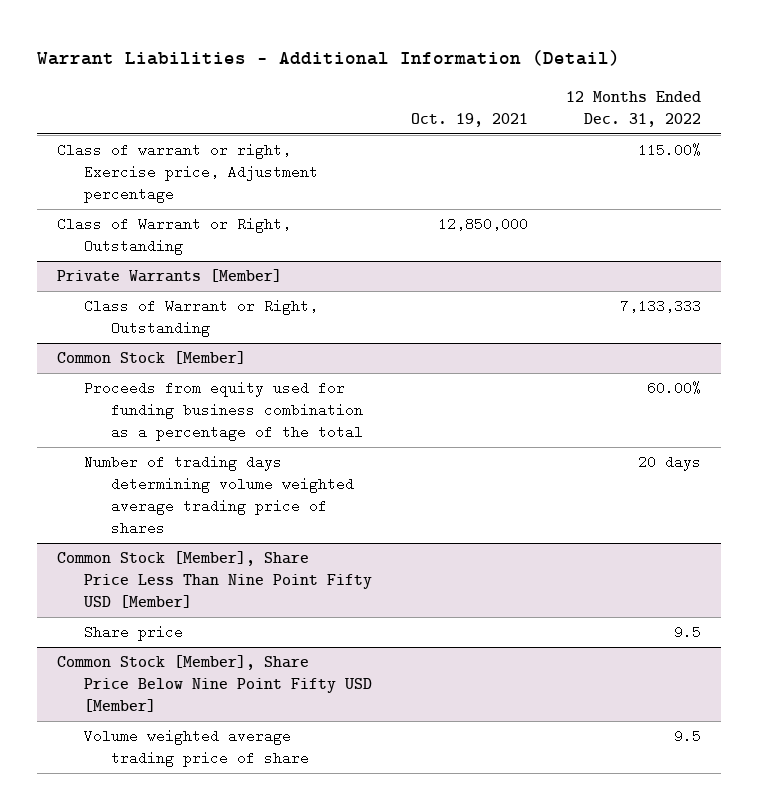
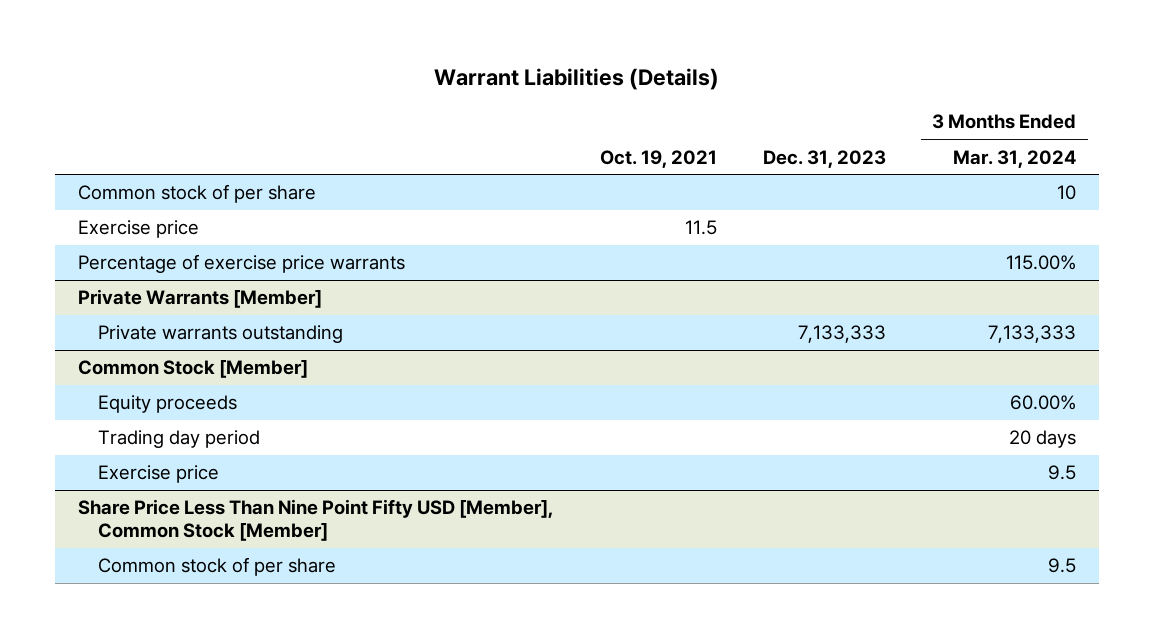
- Warrant Liabilities - Additional Information (Detail)
+ Warrant Liabilities (Details)
- | Oct. 19, 2021 | 12 Months Ended Dec. 31, 2022
+ | Oct. 19, 2021 | Dec. 31, 2023 | 3 Months Ended Mar. 31, 2024
- Class of warrant or right, Exercise price, Adjustment percentage | | 115.00%
- Class of Warrant or Right, Outstanding | 12,850,000 |
+ Common stock of per share | | | 10
+ Exercise price | 11.5 | |
+ Percentage of exercise price warrants | | | 115.00%
@ Private Warrants [Member]
- Class of Warrant or Right, Outstanding | | 7,133,333
+ Private warrants outstanding | | 7,133,333 | 7,133,333
@ Common Stock [Member]
- Proceeds from equity used for funding business combination as a percentage of the total | | 60.00%
- Number of trading days determining volume weighted average trading price of shares | | 20 days
- Common Stock [Member], Share Price Less Than Nine Point Fifty USD [Member]
- Share price | | 9.5
- Common Stock [Member], Share Price Below Nine Point Fifty USD [Member]
- Volume weighted average trading price of share | | 9.5
@ Common Stock [Member]
+ Equity proceeds | | | 60.00%
+ Trading day period | | | 20 days
+ Exercise price | | | 9.5
+ Share Price Less Than Nine Point Fifty USD [Member], Common Stock [Member]
+ Common stock of per share | | | 9.5

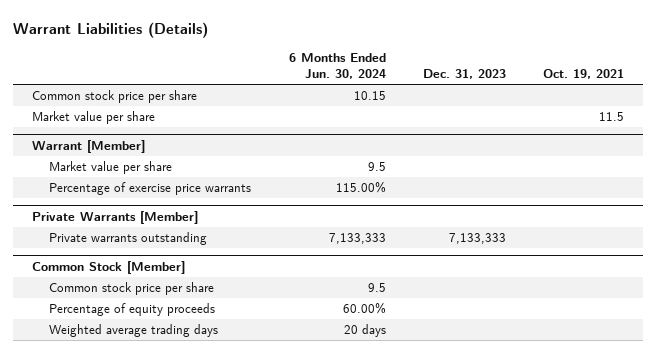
- | Oct. 19, 2021 | Dec. 31, 2023 | 3 Months Ended Mar. 31, 2024
+ | 6 Months Ended Jun. 30, 2024 | Dec. 31, 2023 | Oct. 19, 2021
- Common stock of per share | | | 10
- Exercise price | 11.5 | |
- Percentage of exercise price warrants | | | 115.00%
+ Common stock price per share | 10.15 | |
+ Market value per share | | | 11.5
+ Warrant [Member]
+ Market value per share | 9.5 | |
+ Percentage of exercise price warrants | 115.00% | |
@ Common Stock [Member]
- Equity proceeds | | | 60.00%
- Trading day period | | | 20 days
- Exercise price | | | 9.5
- Share Price Less Than Nine Point Fifty USD [Member], Common Stock [Member]
- Common stock of per share | | | 9.5
@ Common Stock [Member]
+ Common stock price per share | 9.5 | |
+ Percentage of equity proceeds | 60.00% | |
+ Weighted average trading days | 20 days | |

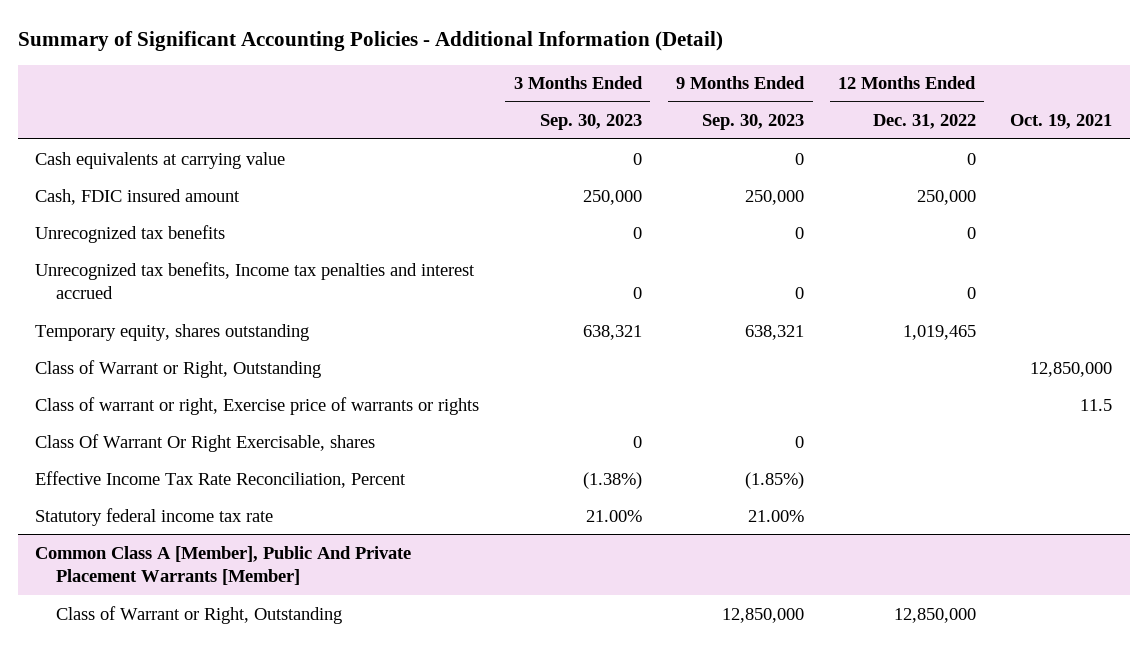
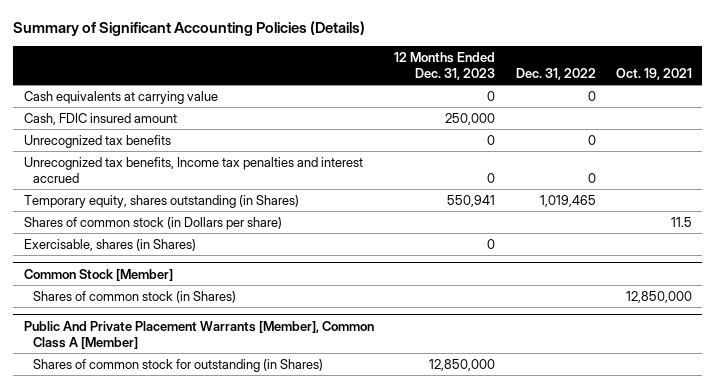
- Summary of Significant Accounting Policies - Additional Information (Detail)
+ Summary of Significant Accounting Policies (Details)
- | 3 Months Ended Sep. 30, 2023 | 9 Months Ended Sep. 30, 2023 | 12 Months Ended Dec. 31, 2022 | Oct. 19, 2021
+ | 12 Months Ended Dec. 31, 2023 | Dec. 31, 2022 | Oct. 19, 2021
- Temporary equity, shares outstanding | 638,321 | 638,321 | 1,019,465 |
- Class of Warrant or Right, Outstanding | | | | 12,850,000
- Class of warrant or right, Exercise price of warrants or rights | | | | 11.5
- Class Of Warrant Or Right Exercisable, shares | 0 | 0 | |
- Effective Income Tax Rate Reconciliation, Percent | (1.38%) | (1.85%) | |
- Statutory federal income tax rate | 21.00% | 21.00% | |
- Common Class A [Member], Public And Private Placement Warrants [Member]
- Class of Warrant or Right, Outstanding | | 12,850,000 | 12,850,000 |
+ Temporary equity, shares outstanding (in Shares) | 550,941 | 1,019,465 |
+ Shares of common stock (in Dollars per share) | | | 11.5
+ Exercisable, shares (in Shares) | 0 | |
+ Common Stock [Member]
+ Shares of common stock (in Shares) | | | 12,850,000
+ Public And Private Placement Warrants [Member], Common Class A [Member]
+ Shares of common stock for outstanding (in Shares) | 12,850,000 | |

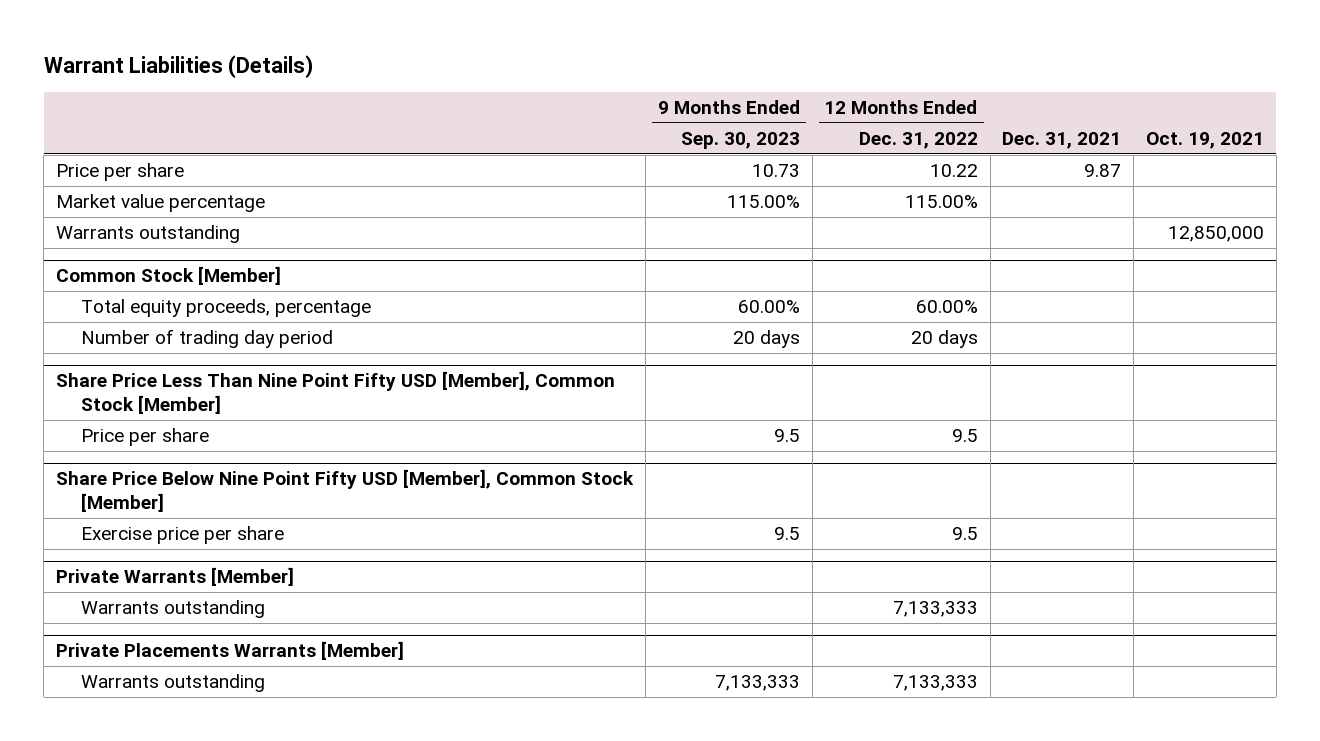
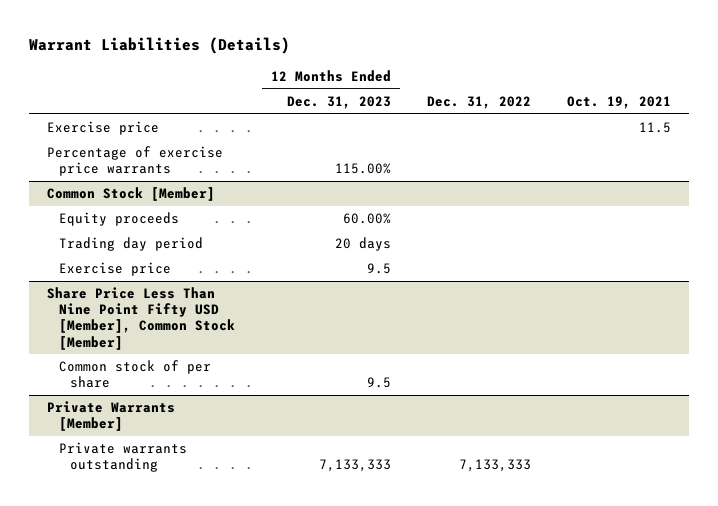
- | 9 Months Ended Sep. 30, 2023 | 12 Months Ended Dec. 31, 2022 | Dec. 31, 2021 | Oct. 19, 2021
+ | 12 Months Ended Dec. 31, 2023 | Dec. 31, 2022 | Oct. 19, 2021
- Price per share | 10.73 | 10.22 | 9.87 |
- Market value percentage | 115.00% | 115.00% | |
- Warrants outstanding | | | | 12,850,000
+ Exercise price | | | 11.5
+ Percentage of exercise price warrants | 115.00% | |
@ Common Stock [Member]
- Total equity proceeds, percentage | 60.00% | 60.00% | |
- Number of trading day period | 20 days | 20 days | |
+ Equity proceeds | 60.00% | |
+ Trading day period | 20 days | |
+ Exercise price | 9.5 | |
@ Share Price Less Than Nine Point Fifty USD [Member], Common Stock [Member]
- Price per share | 9.5 | 9.5 | |
- Share Price Below Nine Point Fifty USD [Member], Common Stock [Member]
- Exercise price per share | 9.5 | 9.5 | |
@ Share Price Less Than Nine Point Fifty USD [Member], Common Stock [Member]
+ Common stock of per share | 9.5 | |
@ Private Warrants [Member]
- Warrants outstanding | | 7,133,333 | |
- Private Placements Warrants [Member]
- Warrants outstanding | 7,133,333 | 7,133,333 | |
@ Private Warrants [Member]
+ Private warrants outstanding | 7,133,333 | 7,133,333 |

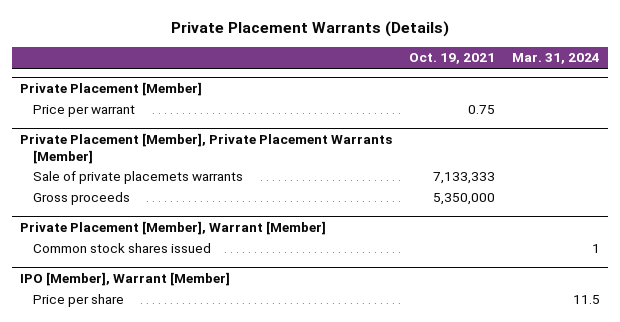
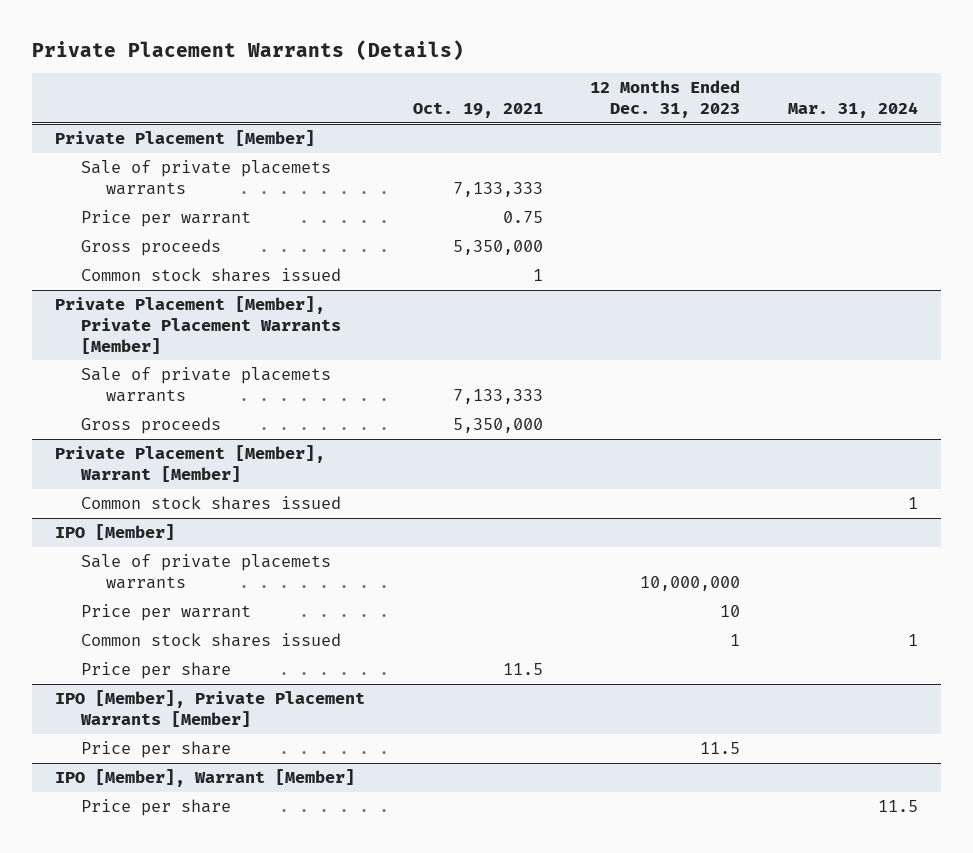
- | Oct. 19, 2021 | Mar. 31, 2024
+ | Oct. 19, 2021 | 12 Months Ended Dec. 31, 2023 | Mar. 31, 2024
@ Private Placement [Member]
+ Sale of private placemets warrants | 7,133,333 | |
+ Gross proceeds | 5,350,000 | |
+ Common stock shares issued | 1 | |
+ IPO [Member]
+ Sale of private placemets warrants | | 10,000,000 |
+ Price per warrant | | 10 |
+ Common stock shares issued | | 1 | 1
+ Price per share | 11.5 | |
+ IPO [Member], Private Placement Warrants [Member]
+ Price per share | | 11.5 |

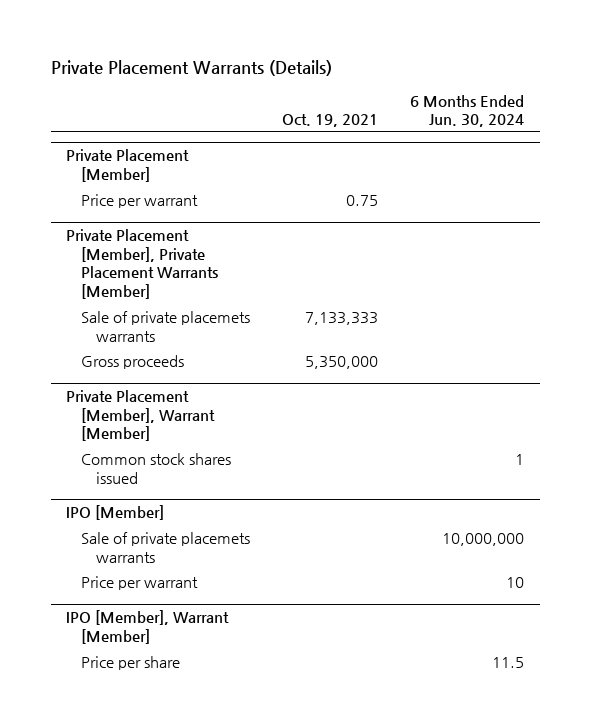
- | Oct. 19, 2021 | 12 Months Ended Dec. 31, 2023 | Mar. 31, 2024
+ | Oct. 19, 2021 | 6 Months Ended Jun. 30, 2024
@ Private Placement [Member]
- Sale of private placemets warrants | 7,133,333 | |
- Gross proceeds | 5,350,000 | |
- Common stock shares issued | 1 | |
@ IPO [Member]
- Common stock shares issued | | 1 | 1
- Price per share | 11.5 | |
- IPO [Member], Private Placement Warrants [Member]
- Price per share | | 11.5 |

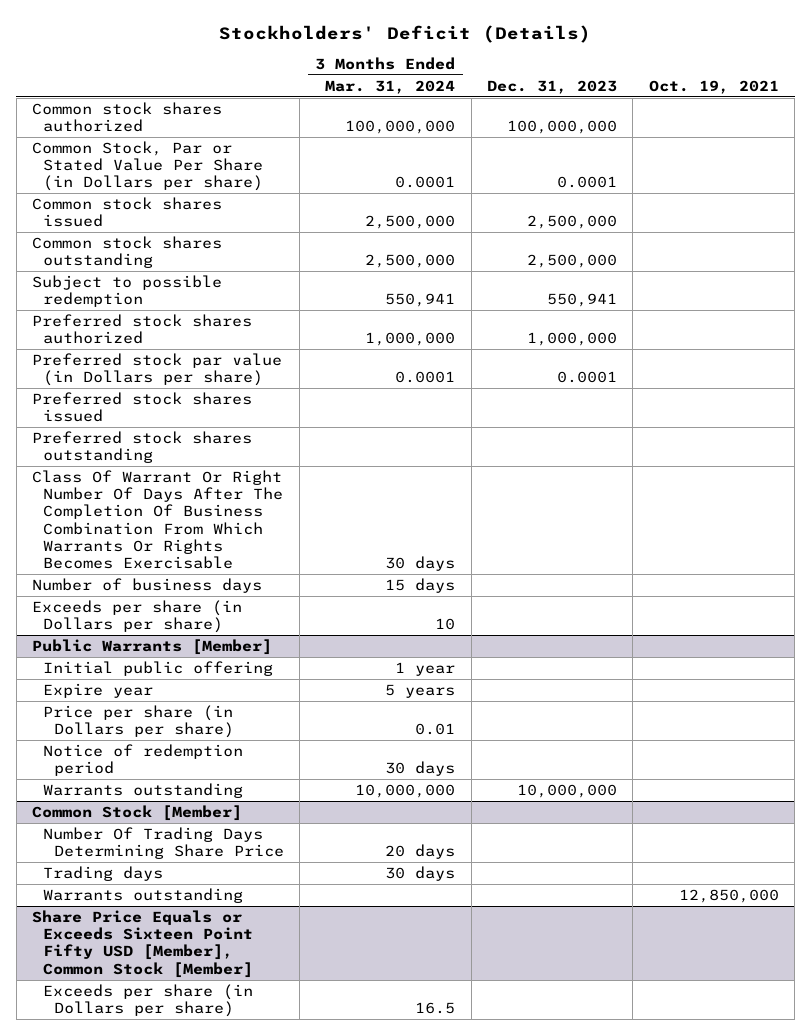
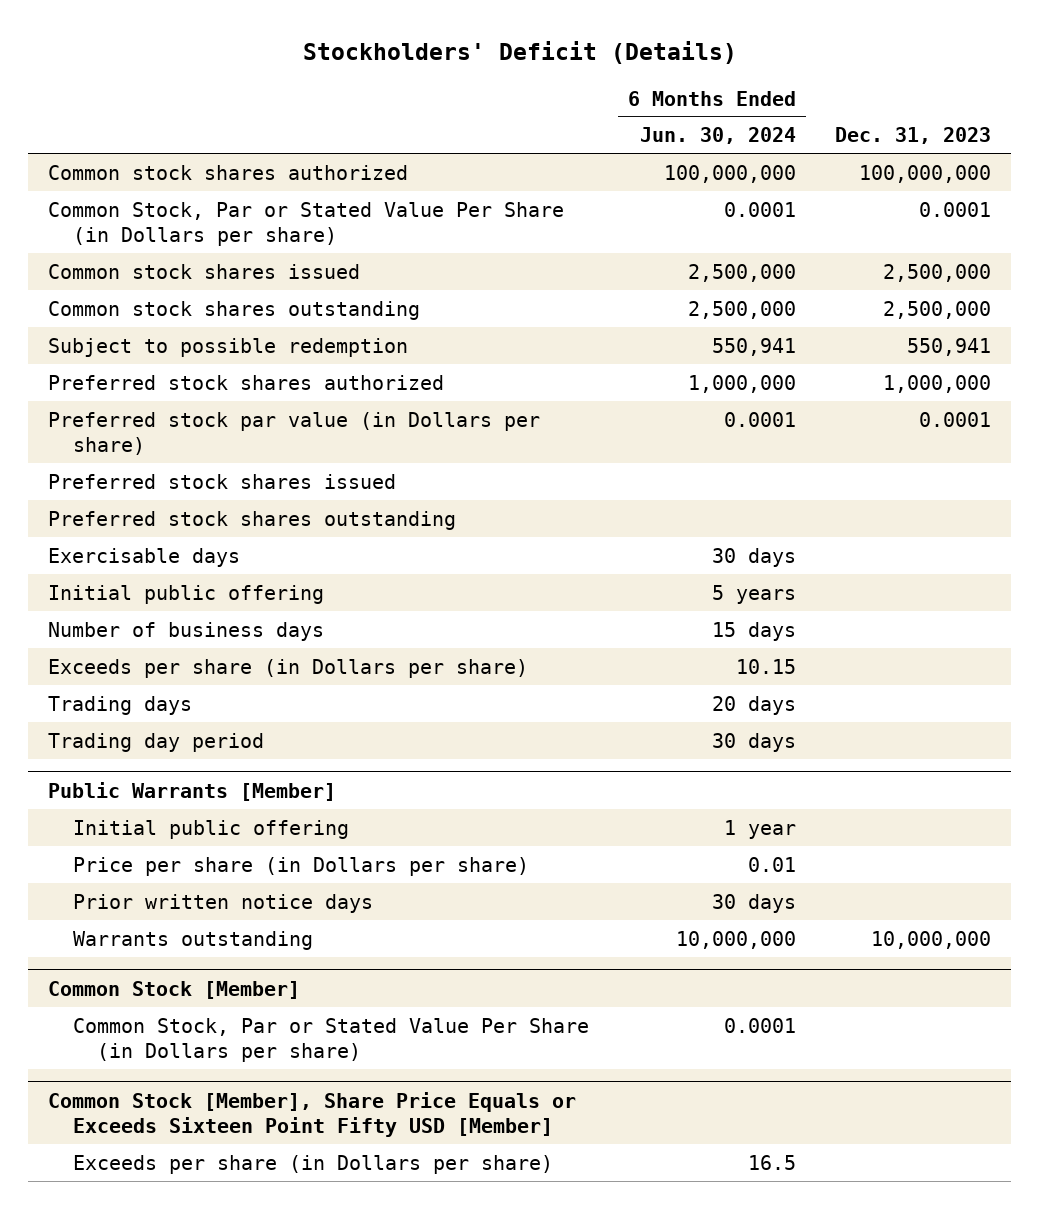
- | 3 Months Ended Mar. 31, 2024 | Dec. 31, 2023 | Oct. 19, 2021
+ | 6 Months Ended Jun. 30, 2024 | Dec. 31, 2023
- Class Of Warrant Or Right Number Of Days After The Completion Of Business Combination From Which Warrants Or Rights Becomes Exercisable | 30 days | |
+ Exercisable days | 30 days |
+ Initial public offering | 5 years |
+ Trading days | 20 days |
+ Trading day period | 30 days |
@ Public Warrants [Member]
- Expire year | 5 years | |
- Notice of redemption period | 30 days | |
+ Prior written notice days | 30 days |
@ Common Stock [Member]
- Number Of Trading Days Determining Share Price | 20 days | |
- Trading days | 30 days | |
- Warrants outstanding | | | 12,850,000
- Share Price Equals or Exceeds Sixteen Point Fifty USD [Member], Common Stock [Member]
@ Common Stock [Member]
+ Common Stock, Par or Stated Value Per Share (in Dollars per share) | 0.0001 |
+ Common Stock [Member], Share Price Equals or Exceeds Sixteen Point Fifty USD [Member]

